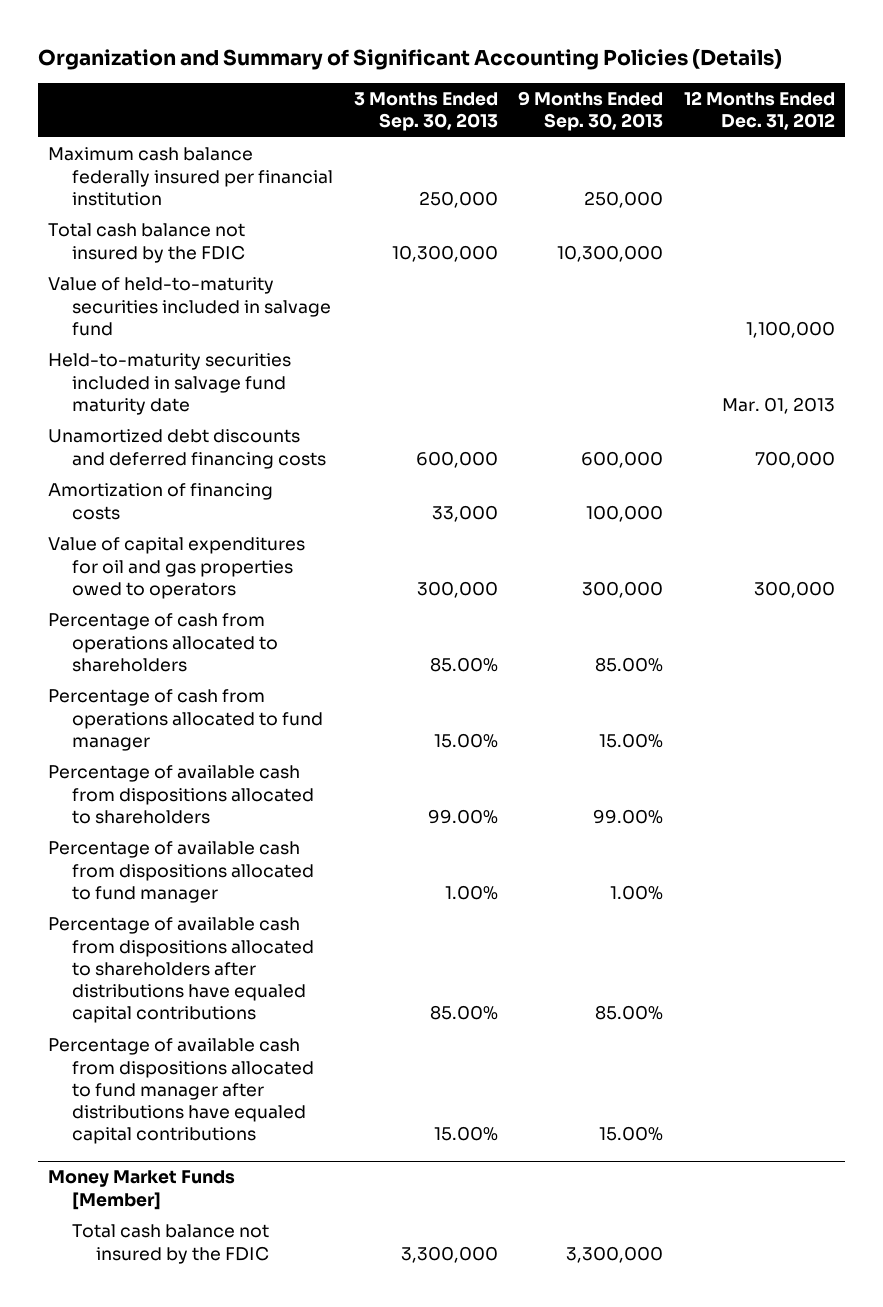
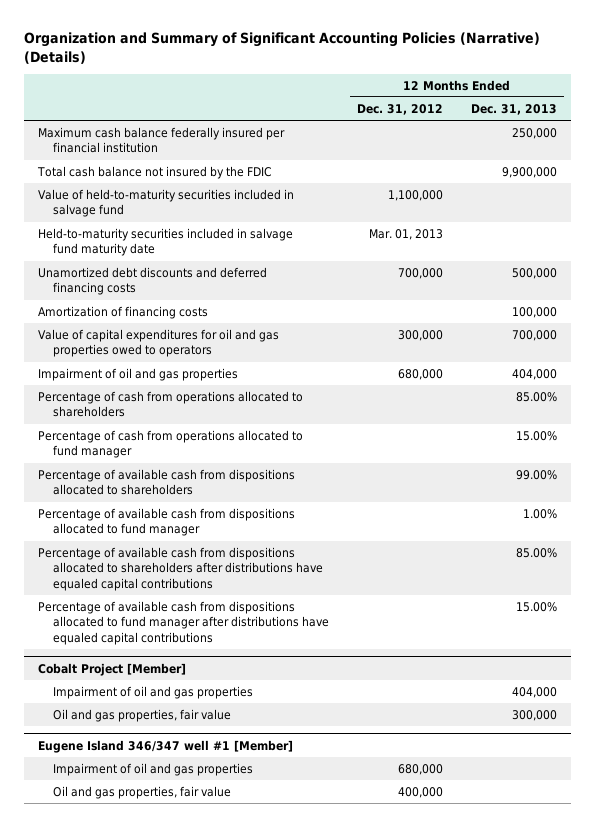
- Organization and Summary of Significant Accounting Policies (Details)
+ Organization and Summary of Significant Accounting Policies (Narrative) (Details)
- | 3 Months Ended Sep. 30, 2013 | 9 Months Ended Sep. 30, 2013 | 12 Months Ended Dec. 31, 2012
+ | 12 Months Ended Dec. 31, 2012 | 12 Months Ended Dec. 31, 2013
+ Impairment of oil and gas properties | 680,000 | 404,000
- Money Market Funds [Member]
- Total cash balance not insured by the FDIC | 3,300,000 | 3,300,000 |
+ Cobalt Project [Member]
+ Impairment of oil and gas properties | | 404,000
+ Oil and gas properties, fair value | | 300,000
+ Eugene Island 346/347 well #1 [Member]
+ Impairment of oil and gas properties | 680,000 |
+ Oil and gas properties, fair value | 400,000 |

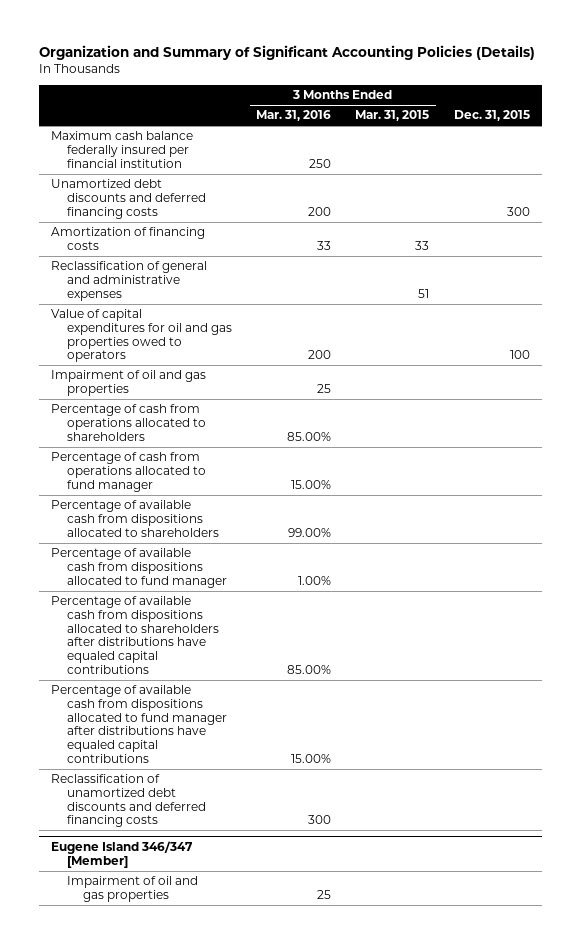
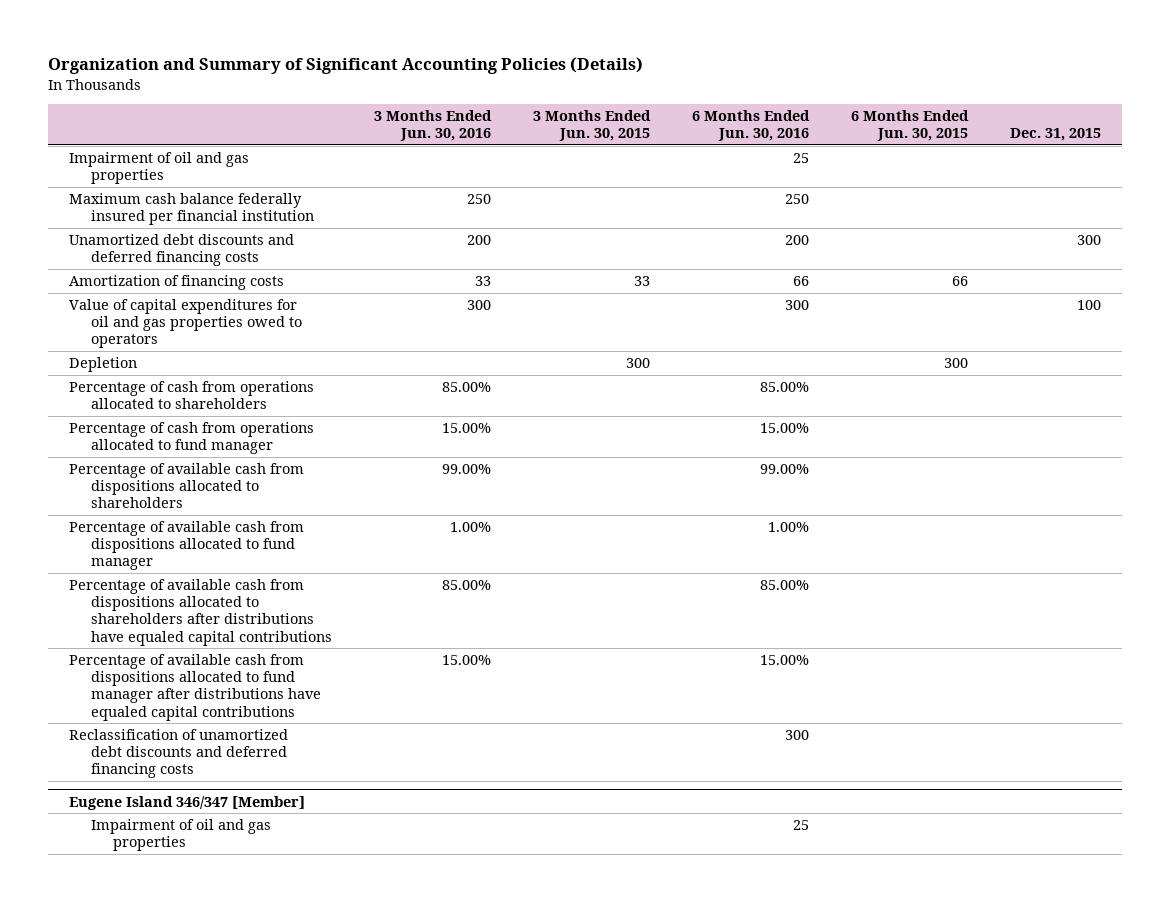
- | 3 Months Ended Mar. 31, 2016 | 3 Months Ended Mar. 31, 2015 | Dec. 31, 2015
+ | 3 Months Ended Jun. 30, 2016 | 3 Months Ended Jun. 30, 2015 | 6 Months Ended Jun. 30, 2016 | 6 Months Ended Jun. 30, 2015 | Dec. 31, 2015
moved up: Impairment of oil and gas properties | | | 25 | |
- Reclassification of general and administrative expenses | | 51 |
+ Depletion | | 300 | | 300 |

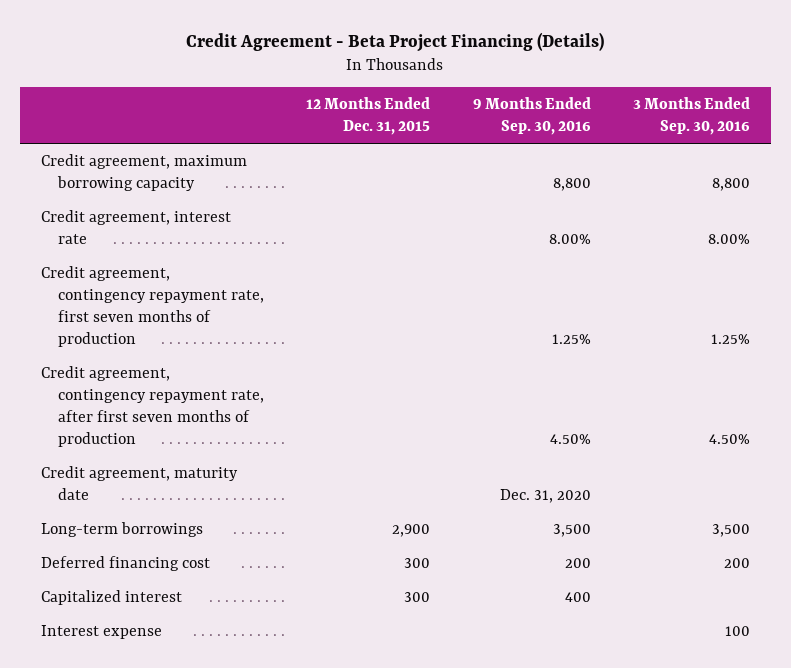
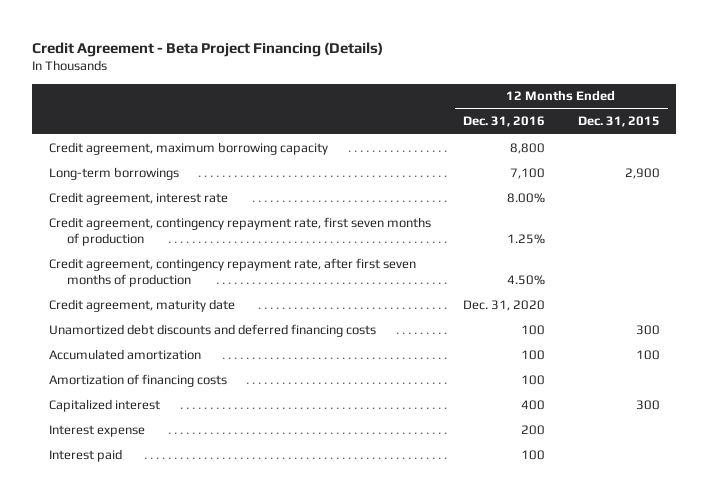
- | 12 Months Ended Dec. 31, 2015 | 9 Months Ended Sep. 30, 2016 | 3 Months Ended Sep. 30, 2016
+ | 12 Months Ended Dec. 31, 2016 | 12 Months Ended Dec. 31, 2015
moved up: Long-term borrowings | 7,100 | 2,900
- Deferred financing cost | 300 | 200 | 200
+ Unamortized debt discounts and deferred financing costs | 100 | 300
+ Accumulated amortization | 100 | 100
+ Amortization of financing costs | 100 |
+ Interest paid | 100 |

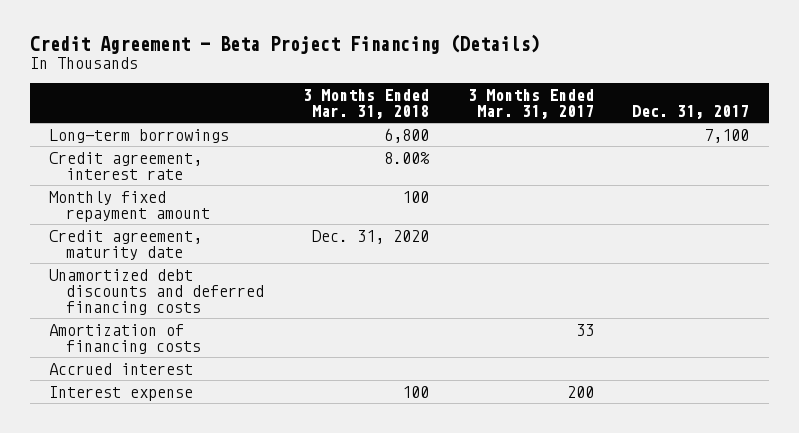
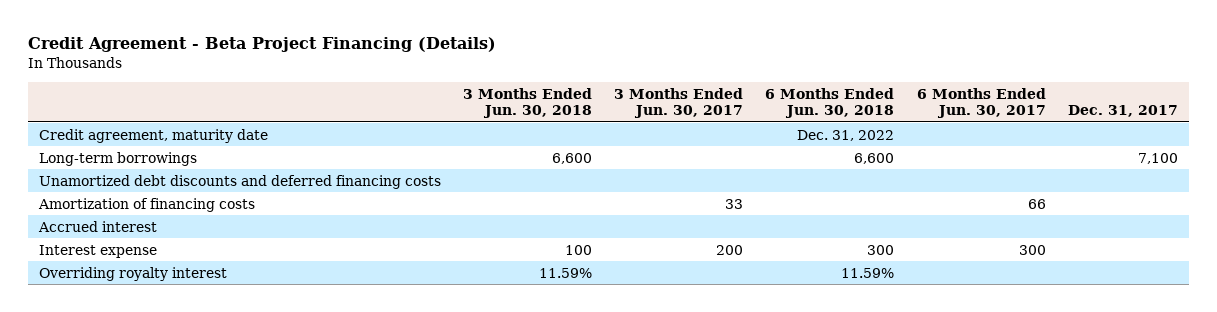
- | 3 Months Ended Mar. 31, 2018 | 3 Months Ended Mar. 31, 2017 | Dec. 31, 2017
+ | 3 Months Ended Jun. 30, 2018 | 3 Months Ended Jun. 30, 2017 | 6 Months Ended Jun. 30, 2018 | 6 Months Ended Jun. 30, 2017 | Dec. 31, 2017
- Credit agreement, interest rate | 8.00% | |
- Monthly fixed repayment amount | 100 | |
moved down: Long-term borrowings | 6,600 | | 6,600 | | 7,100
+ Overriding royalty interest | 11.59% | | 11.59% | |

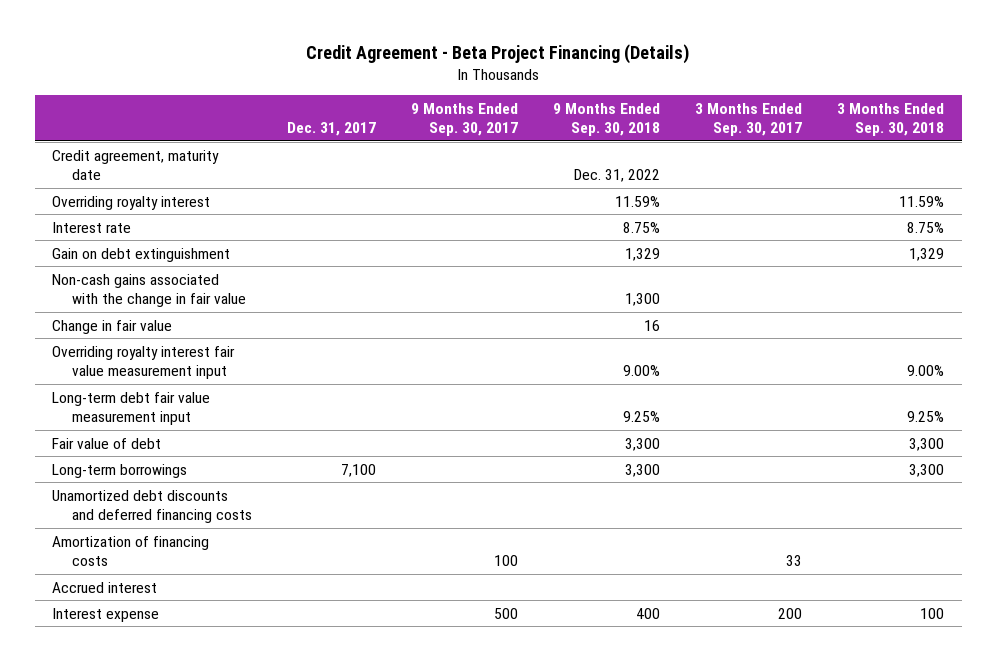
- | 3 Months Ended Jun. 30, 2018 | 3 Months Ended Jun. 30, 2017 | 6 Months Ended Jun. 30, 2018 | 6 Months Ended Jun. 30, 2017 | Dec. 31, 2017
+ | Dec. 31, 2017 | 9 Months Ended Sep. 30, 2017 | 9 Months Ended Sep. 30, 2018 | 3 Months Ended Sep. 30, 2017 | 3 Months Ended Sep. 30, 2018
moved up: Overriding royalty interest | | | 11.59% | | 11.59%
+ Interest rate | | | 8.75% | | 8.75%
+ Gain on debt extinguishment | | | 1,329 | | 1,329
+ Non-cash gains associated with the change in fair value | | | 1,300 | |
+ Change in fair value | | | 16 | |
+ Overriding royalty interest fair value measurement input | | | 9.00% | | 9.00%
+ Long-term debt fair value measurement input | | | 9.25% | | 9.25%
+ Fair value of debt | | | 3,300 | | 3,300

